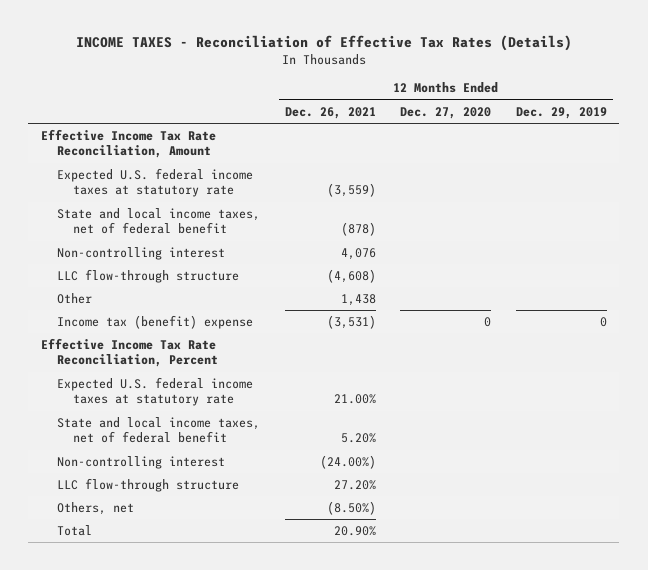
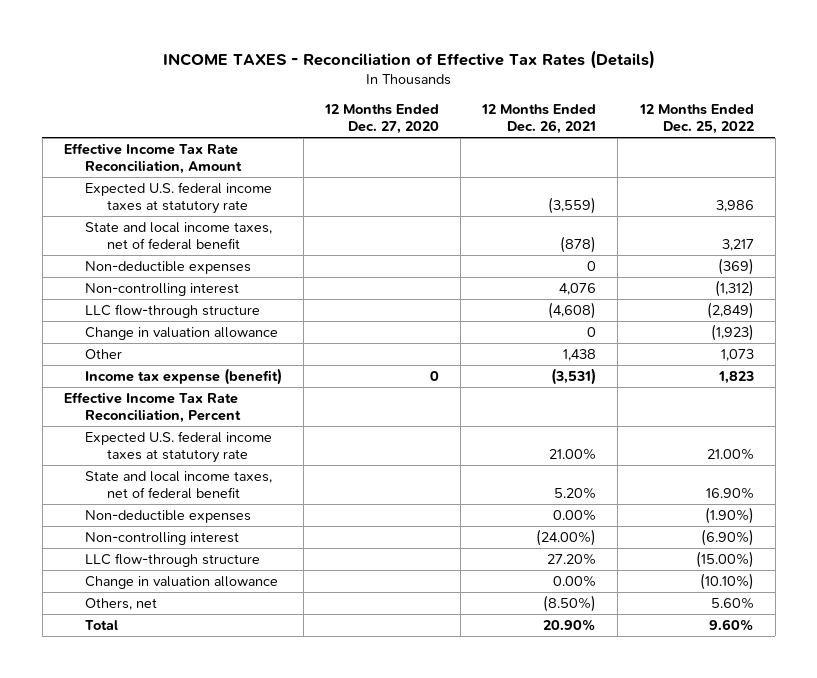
- | 12 Months Ended Dec. 26, 2021 | 12 Months Ended Dec. 27, 2020 | 12 Months Ended Dec. 29, 2019
+ | 12 Months Ended Dec. 27, 2020 | 12 Months Ended Dec. 26, 2021 | 12 Months Ended Dec. 25, 2022
+ Non-deductible expenses | | 0 | (369)
+ Change in valuation allowance | | 0 | (1,923)
- Income tax (benefit) expense | (3,531) | 0 | 0
+ Income tax expense (benefit) | 0 | (3,531) | 1,823
+ Non-deductible expenses | | 0.00% | (1.90%)
+ Change in valuation allowance | | 0.00% | (10.10%)

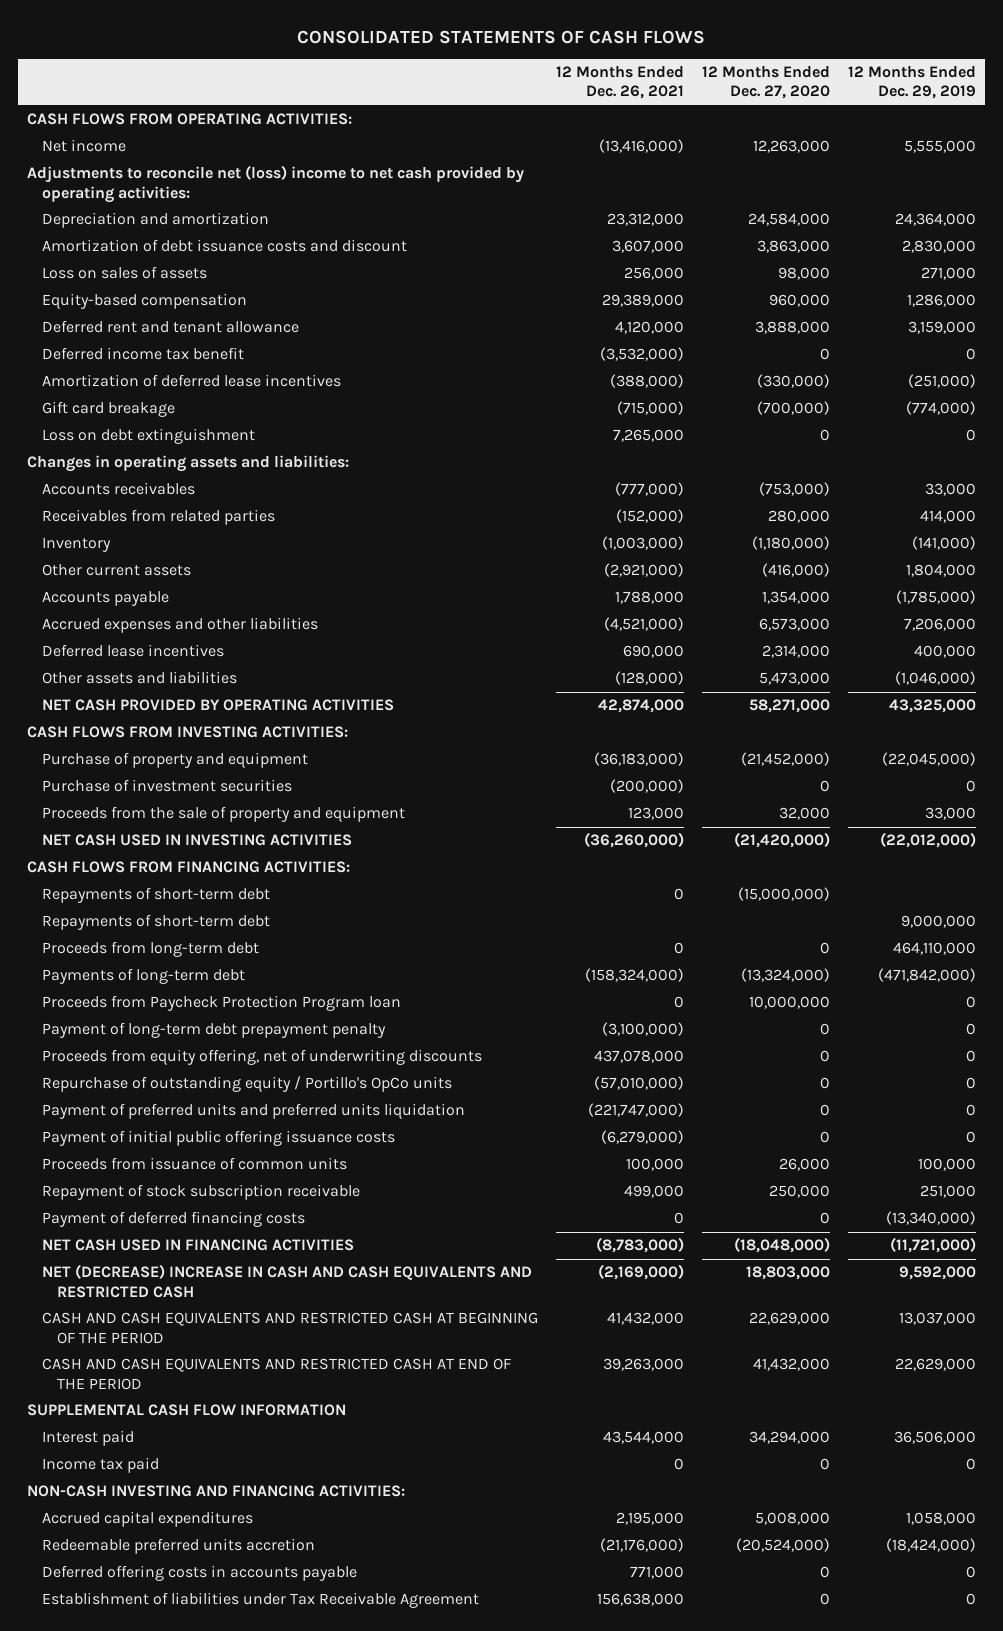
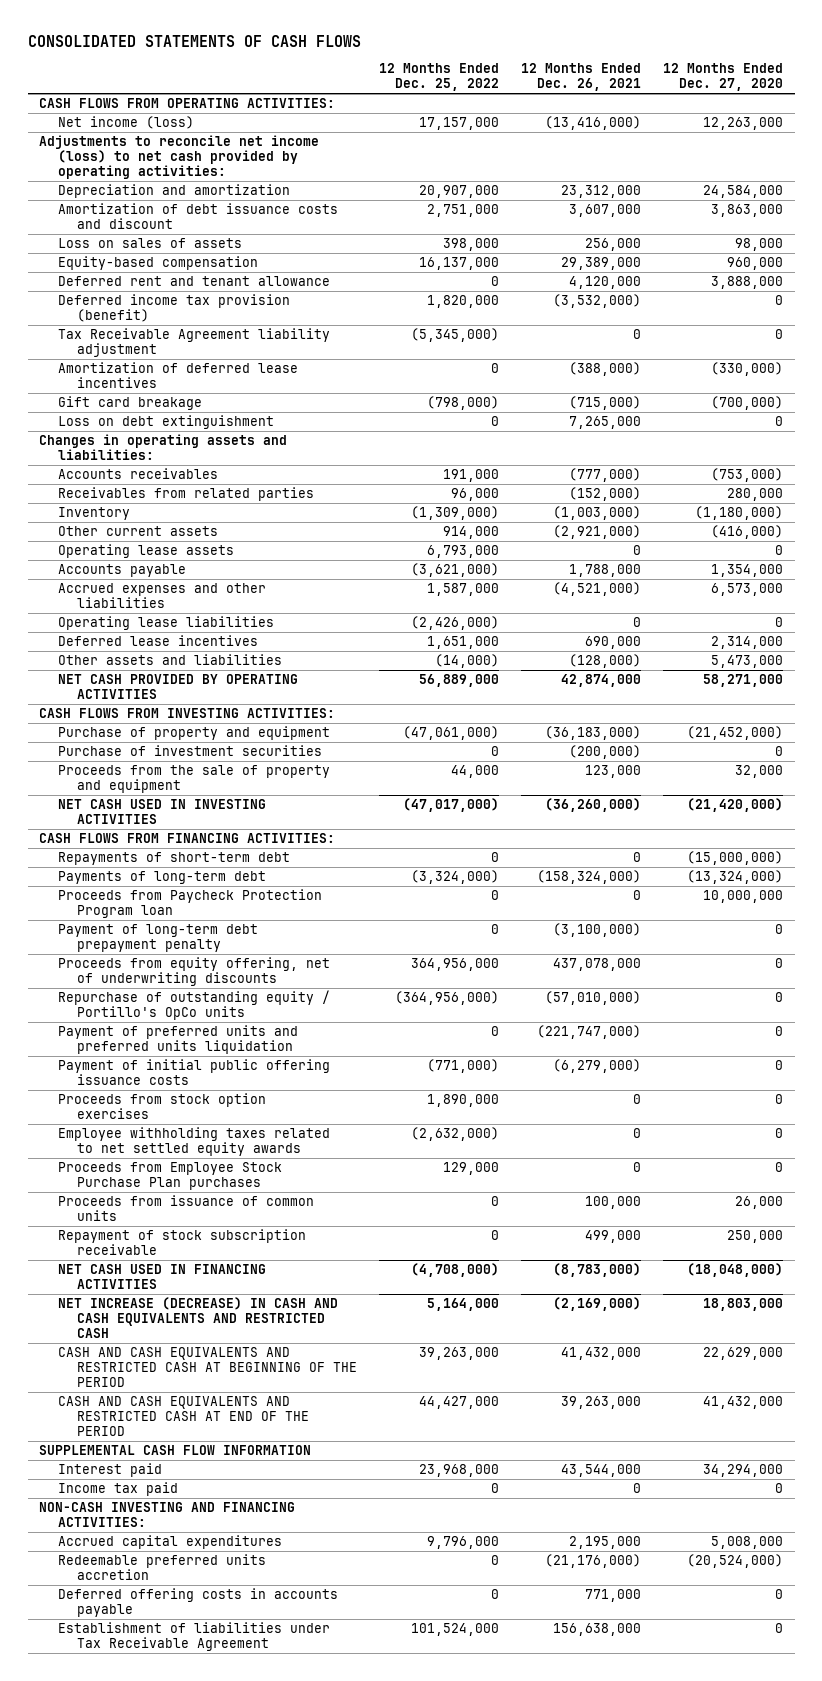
- | 12 Months Ended Dec. 26, 2021 | 12 Months Ended Dec. 27, 2020 | 12 Months Ended Dec. 29, 2019
+ | 12 Months Ended Dec. 25, 2022 | 12 Months Ended Dec. 26, 2021 | 12 Months Ended Dec. 27, 2020
- Net income | (13,416,000) | 12,263,000 | 5,555,000
- Adjustments to reconcile net (loss) income to net cash provided by operating activities:
+ Net income (loss) | 17,157,000 | (13,416,000) | 12,263,000
+ Adjustments to reconcile net income (loss) to net cash provided by operating activities:
- Deferred income tax benefit | (3,532,000) | 0 | 0
+ Deferred income tax provision (benefit) | 1,820,000 | (3,532,000) | 0
+ Tax Receivable Agreement liability adjustment | (5,345,000) | 0 | 0
+ Operating lease assets | 6,793,000 | 0 | 0
+ Operating lease liabilities | (2,426,000) | 0 | 0
- Repayments of short-term debt | | | 9,000,000
- Proceeds from long-term debt | 0 | 0 | 464,110,000
+ Proceeds from stock option exercises | 1,890,000 | 0 | 0
+ Employee withholding taxes related to net settled equity awards | (2,632,000) | 0 | 0
+ Proceeds from Employee Stock Purchase Plan purchases | 129,000 | 0 | 0
- Payment of deferred financing costs | 0 | 0 | (13,340,000)
- NET (DECREASE) INCREASE IN CASH AND CASH EQUIVALENTS AND RESTRICTED CASH | (2,169,000) | 18,803,000 | 9,592,000
+ NET INCREASE (DECREASE) IN CASH AND CASH EQUIVALENTS AND RESTRICTED CASH | 5,164,000 | (2,169,000) | 18,803,000

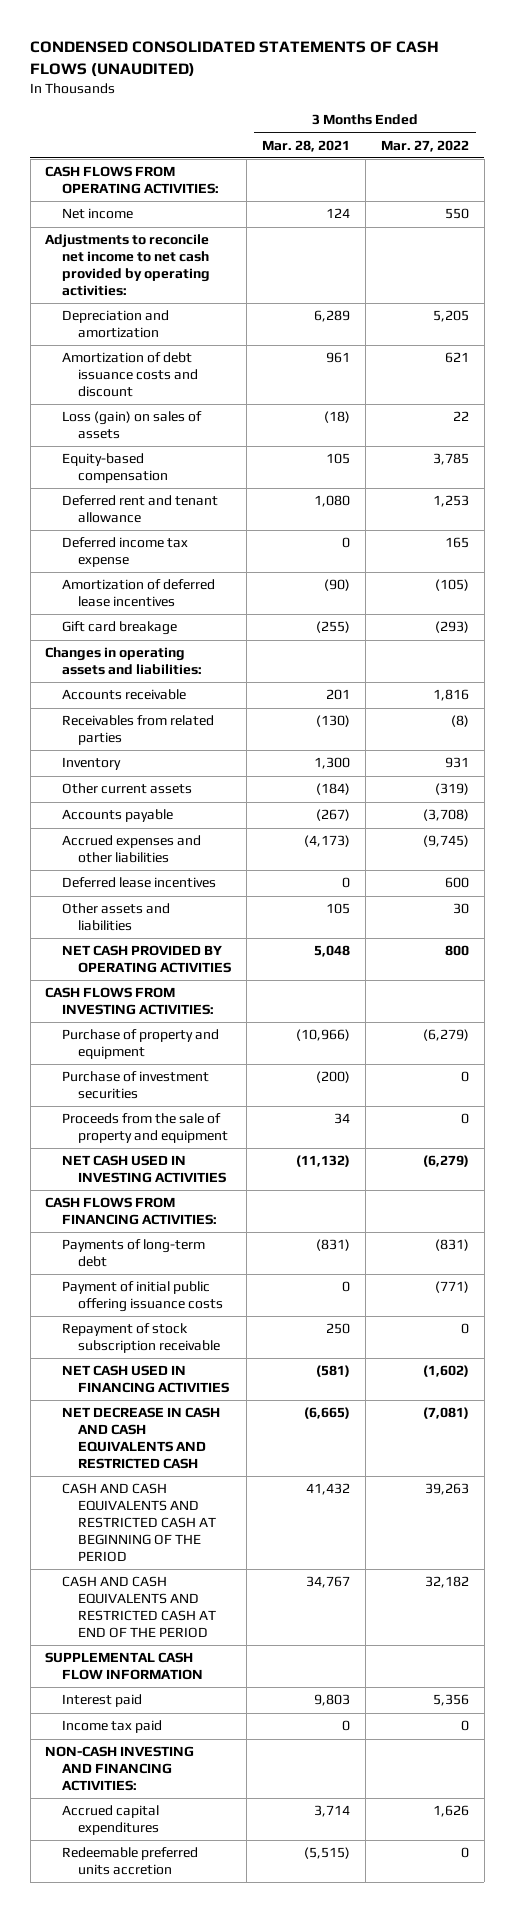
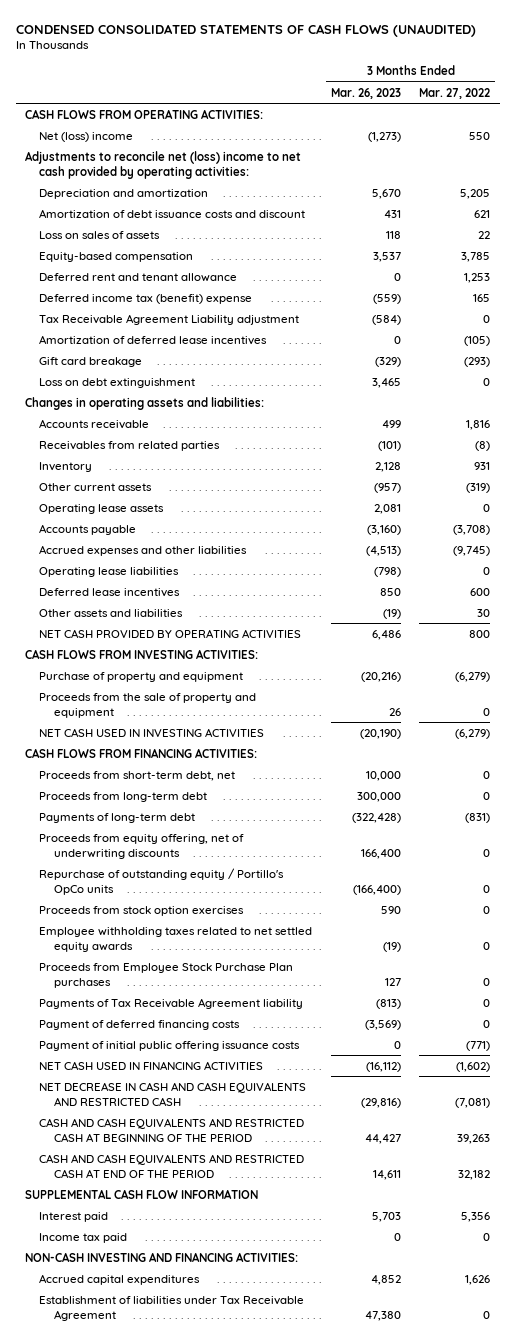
- | 3 Months Ended Mar. 28, 2021 | 3 Months Ended Mar. 27, 2022
+ | 3 Months Ended Mar. 26, 2023 | 3 Months Ended Mar. 27, 2022
- Net income | 124 | 550
- Adjustments to reconcile net income to net cash provided by operating activities:
+ Net (loss) income | (1,273) | 550
+ Adjustments to reconcile net (loss) income to net cash provided by operating activities:
- Loss (gain) on sales of assets | (18) | 22
+ Loss on sales of assets | 118 | 22
- Deferred income tax expense | 0 | 165
+ Deferred income tax (benefit) expense | (559) | 165
+ Tax Receivable Agreement Liability adjustment | (584) | 0
+ Loss on debt extinguishment | 3,465 | 0
+ Operating lease assets | 2,081 | 0
+ Operating lease liabilities | (798) | 0
- Purchase of investment securities | (200) | 0
+ Proceeds from short-term debt, net | 10,000 | 0
+ Proceeds from long-term debt | 300,000 | 0
+ Proceeds from equity offering, net of underwriting discounts | 166,400 | 0
+ Repurchase of outstanding equity / Portillo's OpCo units | (166,400) | 0
+ Proceeds from stock option exercises | 590 | 0
+ Employee withholding taxes related to net settled equity awards | (19) | 0
+ Proceeds from Employee Stock Purchase Plan purchases | 127 | 0
+ Payments of Tax Receivable Agreement liability | (813) | 0
+ Payment of deferred financing costs | (3,569) | 0
- Repayment of stock subscription receivable | 250 | 0
- Redeemable preferred units accretion | (5,515) | 0
+ Establishment of liabilities under Tax Receivable Agreement | 47,380 | 0

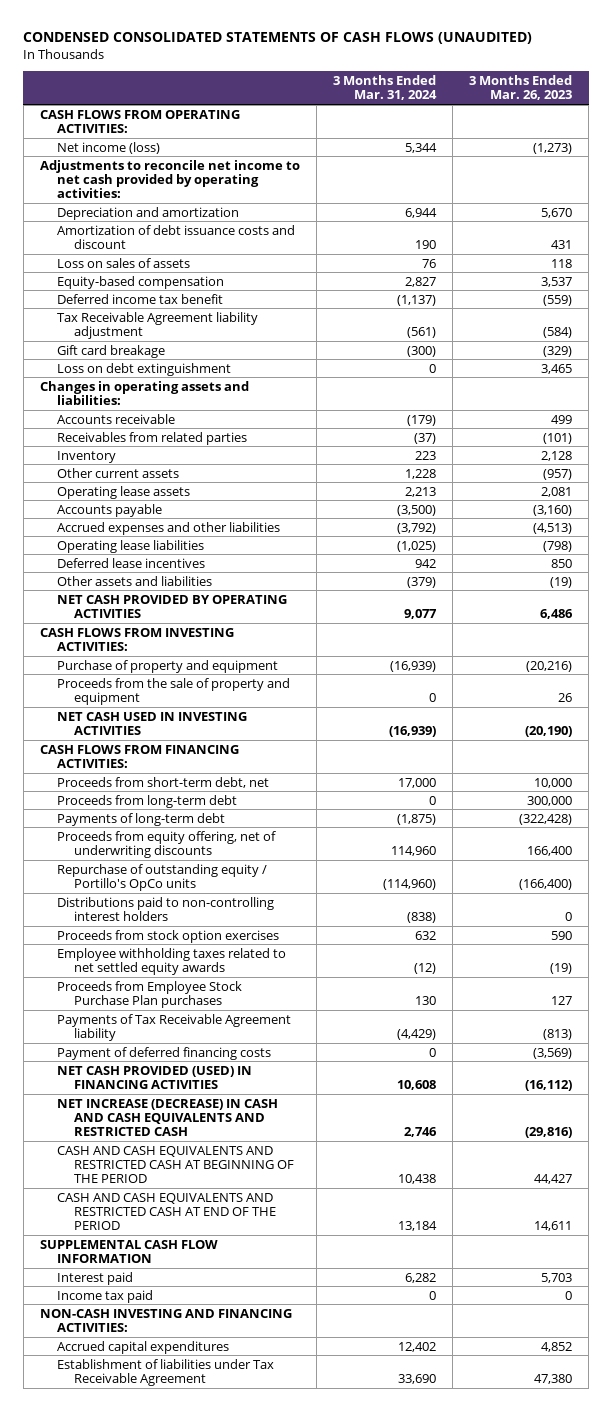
- | 3 Months Ended Mar. 26, 2023 | 3 Months Ended Mar. 27, 2022
+ | 3 Months Ended Mar. 31, 2024 | 3 Months Ended Mar. 26, 2023
- Net (loss) income | (1,273) | 550
- Adjustments to reconcile net (loss) income to net cash provided by operating activities:
+ Net income (loss) | 5,344 | (1,273)
+ Adjustments to reconcile net income to net cash provided by operating activities:
- Deferred rent and tenant allowance | 0 | 1,253
- Deferred income tax (benefit) expense | (559) | 165
- Tax Receivable Agreement Liability adjustment | (584) | 0
- Amortization of deferred lease incentives | 0 | (105)
+ Deferred income tax benefit | (1,137) | (559)
+ Tax Receivable Agreement liability adjustment | (561) | (584)
+ Distributions paid to non-controlling interest holders | (838) | 0
- Payment of initial public offering issuance costs | 0 | (771)
- NET CASH USED IN FINANCING ACTIVITIES | (16,112) | (1,602)
- NET DECREASE IN CASH AND CASH EQUIVALENTS AND RESTRICTED CASH | (29,816) | (7,081)
+ NET CASH PROVIDED (USED) IN FINANCING ACTIVITIES | 10,608 | (16,112)
+ NET INCREASE (DECREASE) IN CASH AND CASH EQUIVALENTS AND RESTRICTED CASH | 2,746 | (29,816)

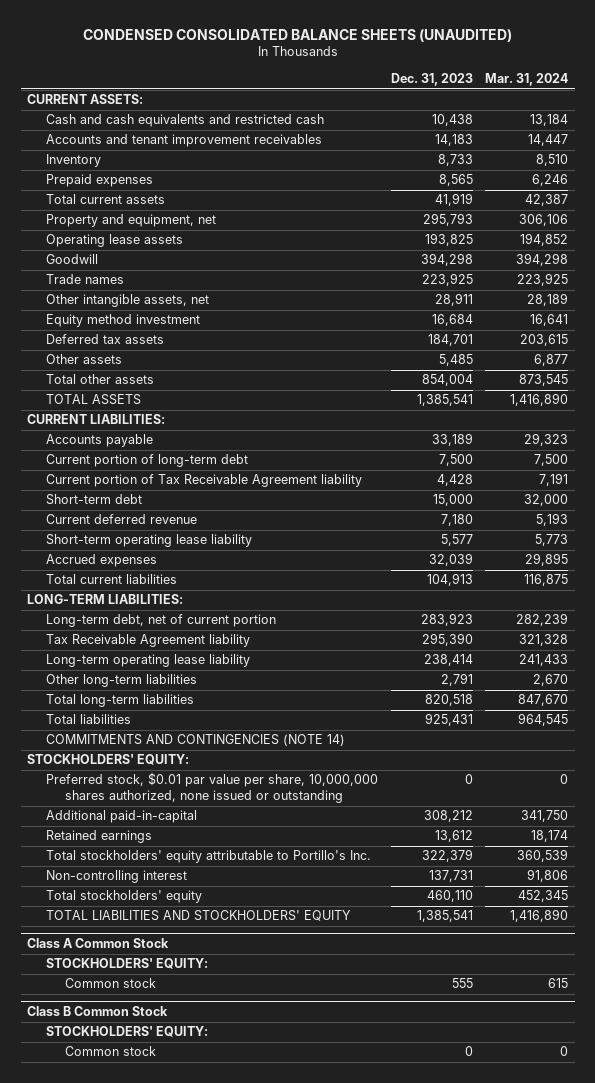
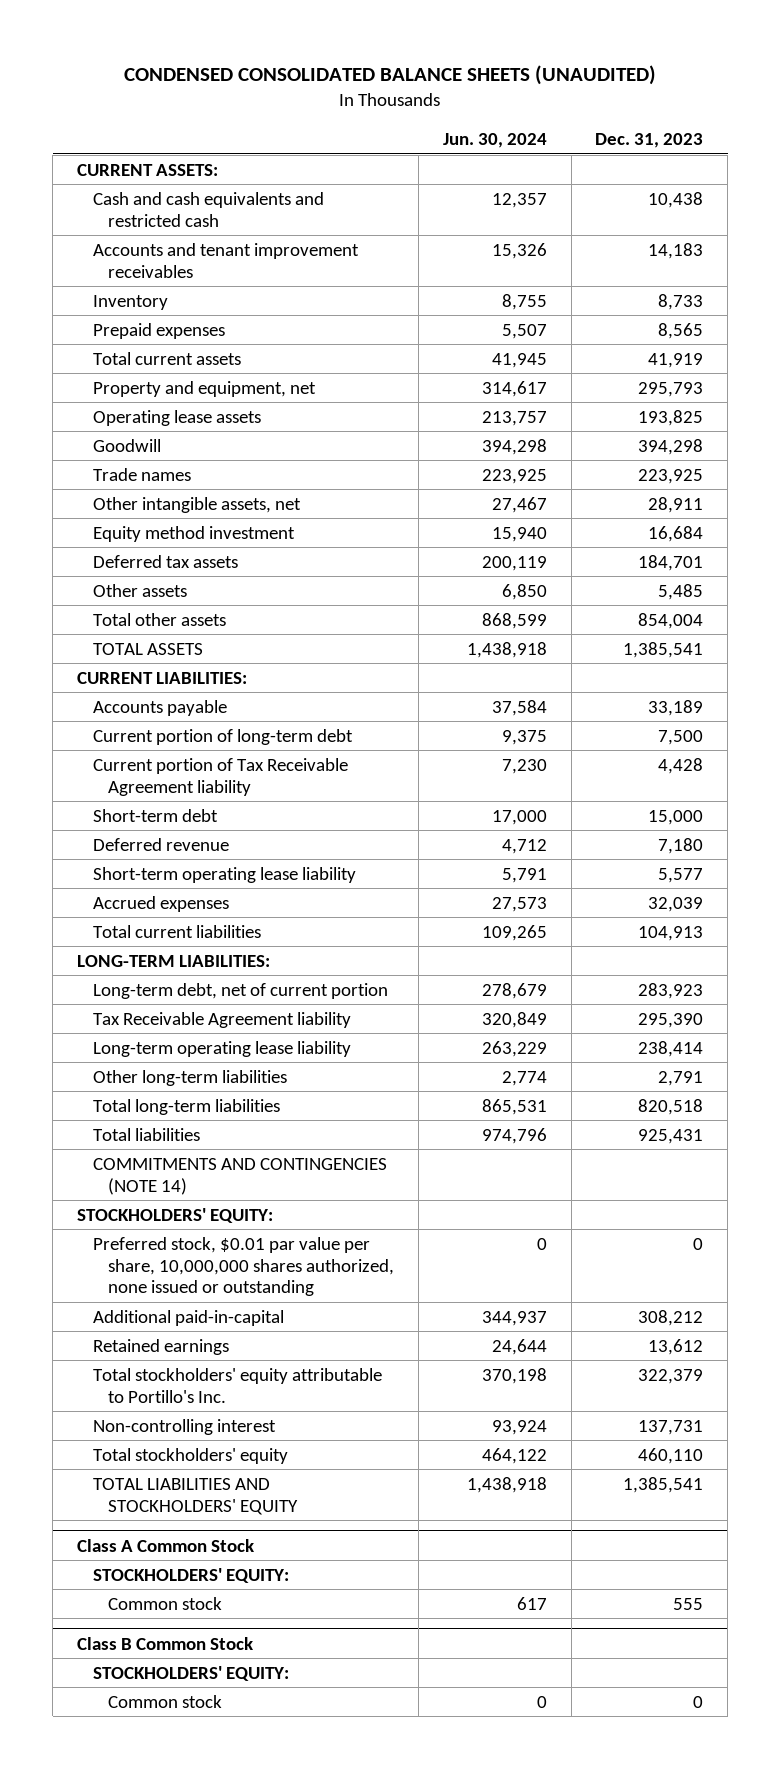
- | Dec. 31, 2023 | Mar. 31, 2024
+ | Jun. 30, 2024 | Dec. 31, 2023
- Current deferred revenue | 7,180 | 5,193
+ Deferred revenue | 4,712 | 7,180

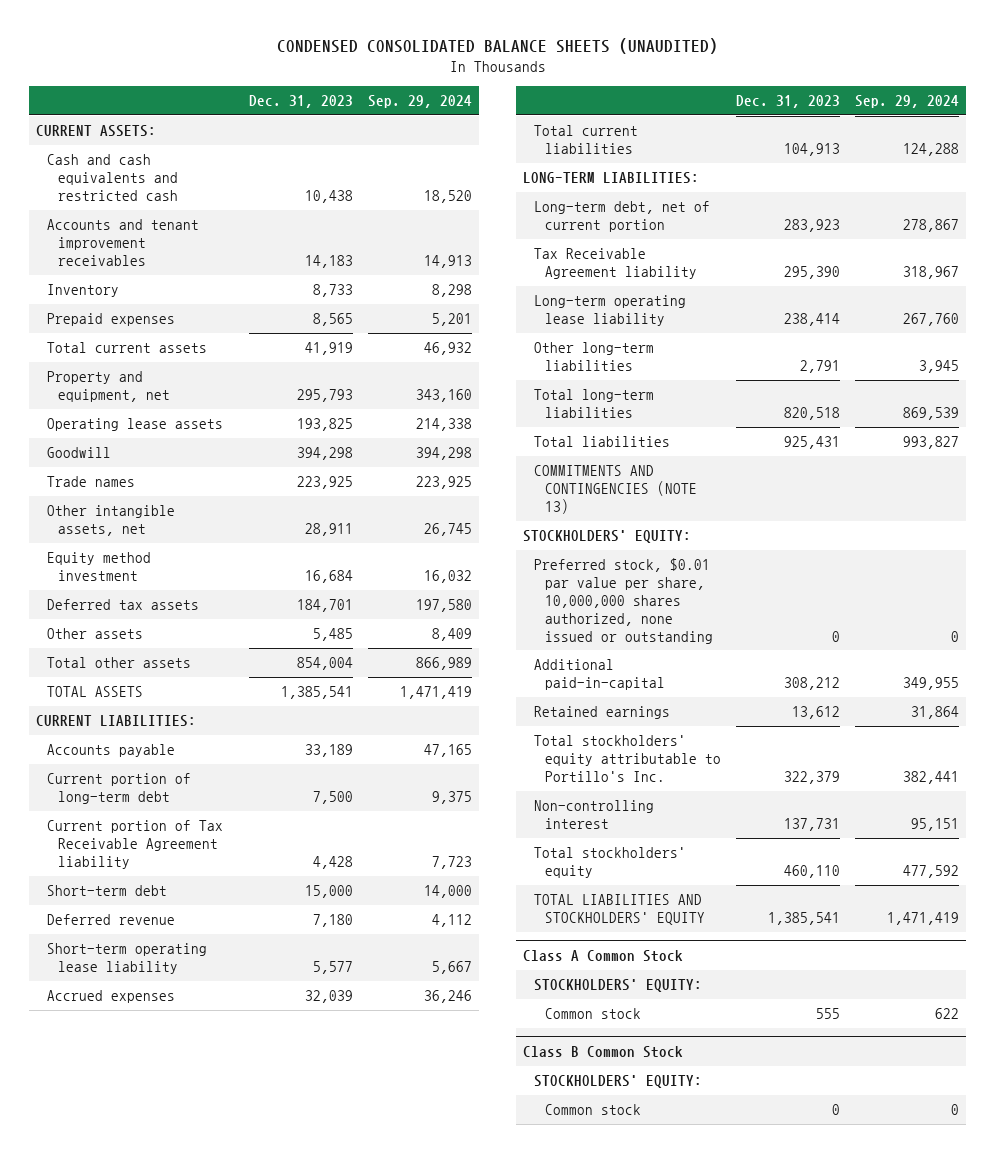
- | Jun. 30, 2024 | Dec. 31, 2023
+ | Dec. 31, 2023 | Sep. 29, 2024
- COMMITMENTS AND CONTINGENCIES (NOTE 14)
+ COMMITMENTS AND CONTINGENCIES (NOTE 13)

